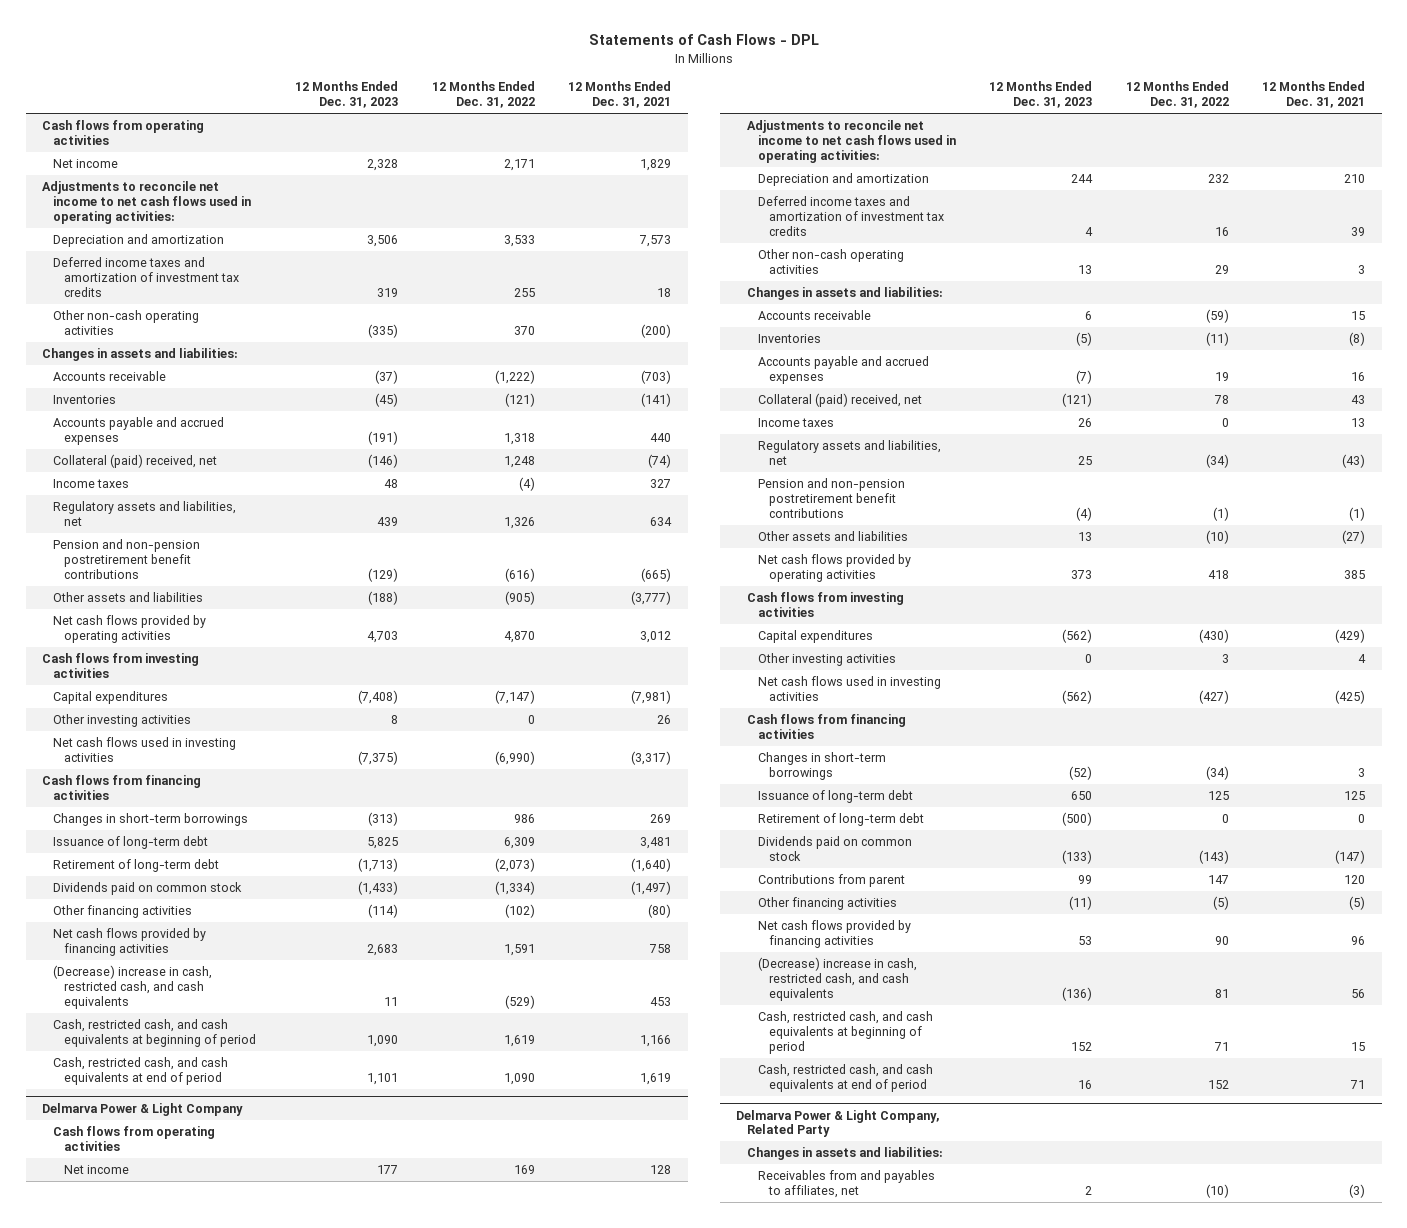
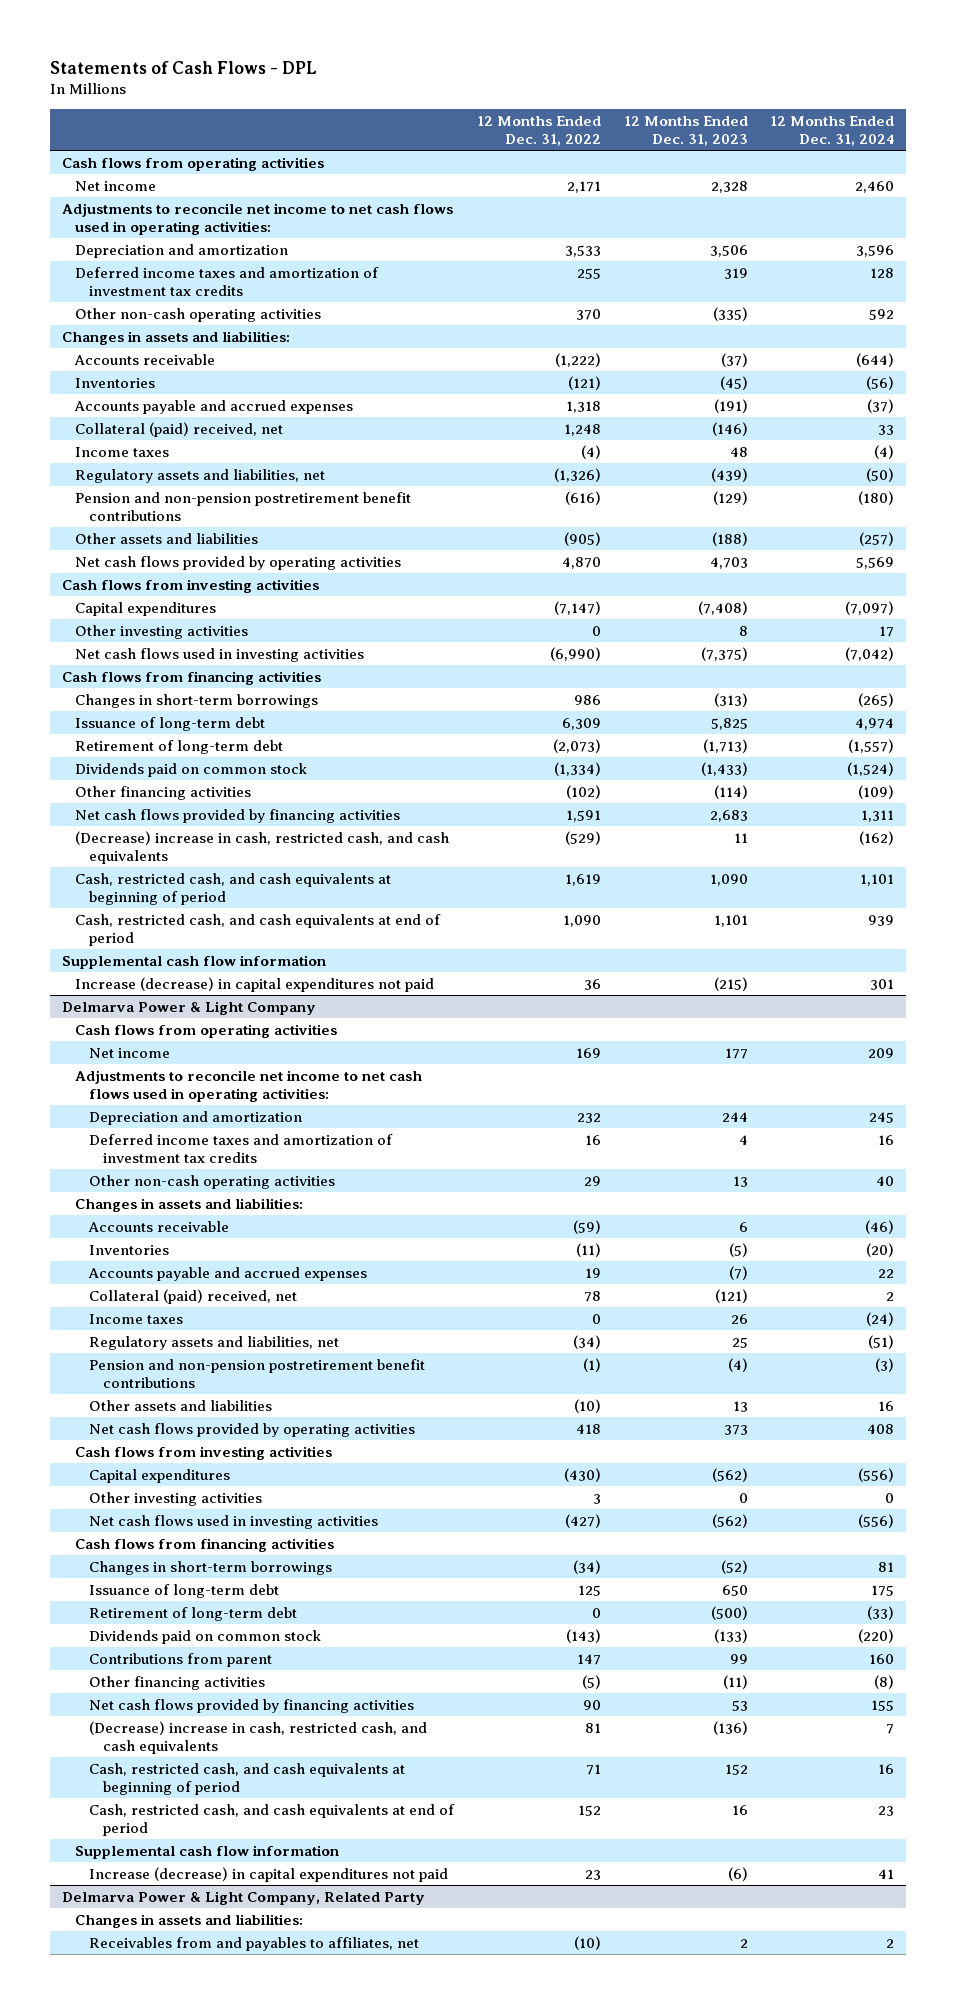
- | 12 Months Ended Dec. 31, 2023 | 12 Months Ended Dec. 31, 2022 | 12 Months Ended Dec. 31, 2021
+ | 12 Months Ended Dec. 31, 2022 | 12 Months Ended Dec. 31, 2023 | 12 Months Ended Dec. 31, 2024
- Regulatory assets and liabilities, net | 439 | 1,326 | 634
+ Regulatory assets and liabilities, net | (1,326) | (439) | (50)
+ Supplemental cash flow information
+ Increase (decrease) in capital expenditures not paid | 36 | (215) | 301
@ Delmarva Power & Light Company
+ Supplemental cash flow information
+ Increase (decrease) in capital expenditures not paid | 23 | (6) | 41

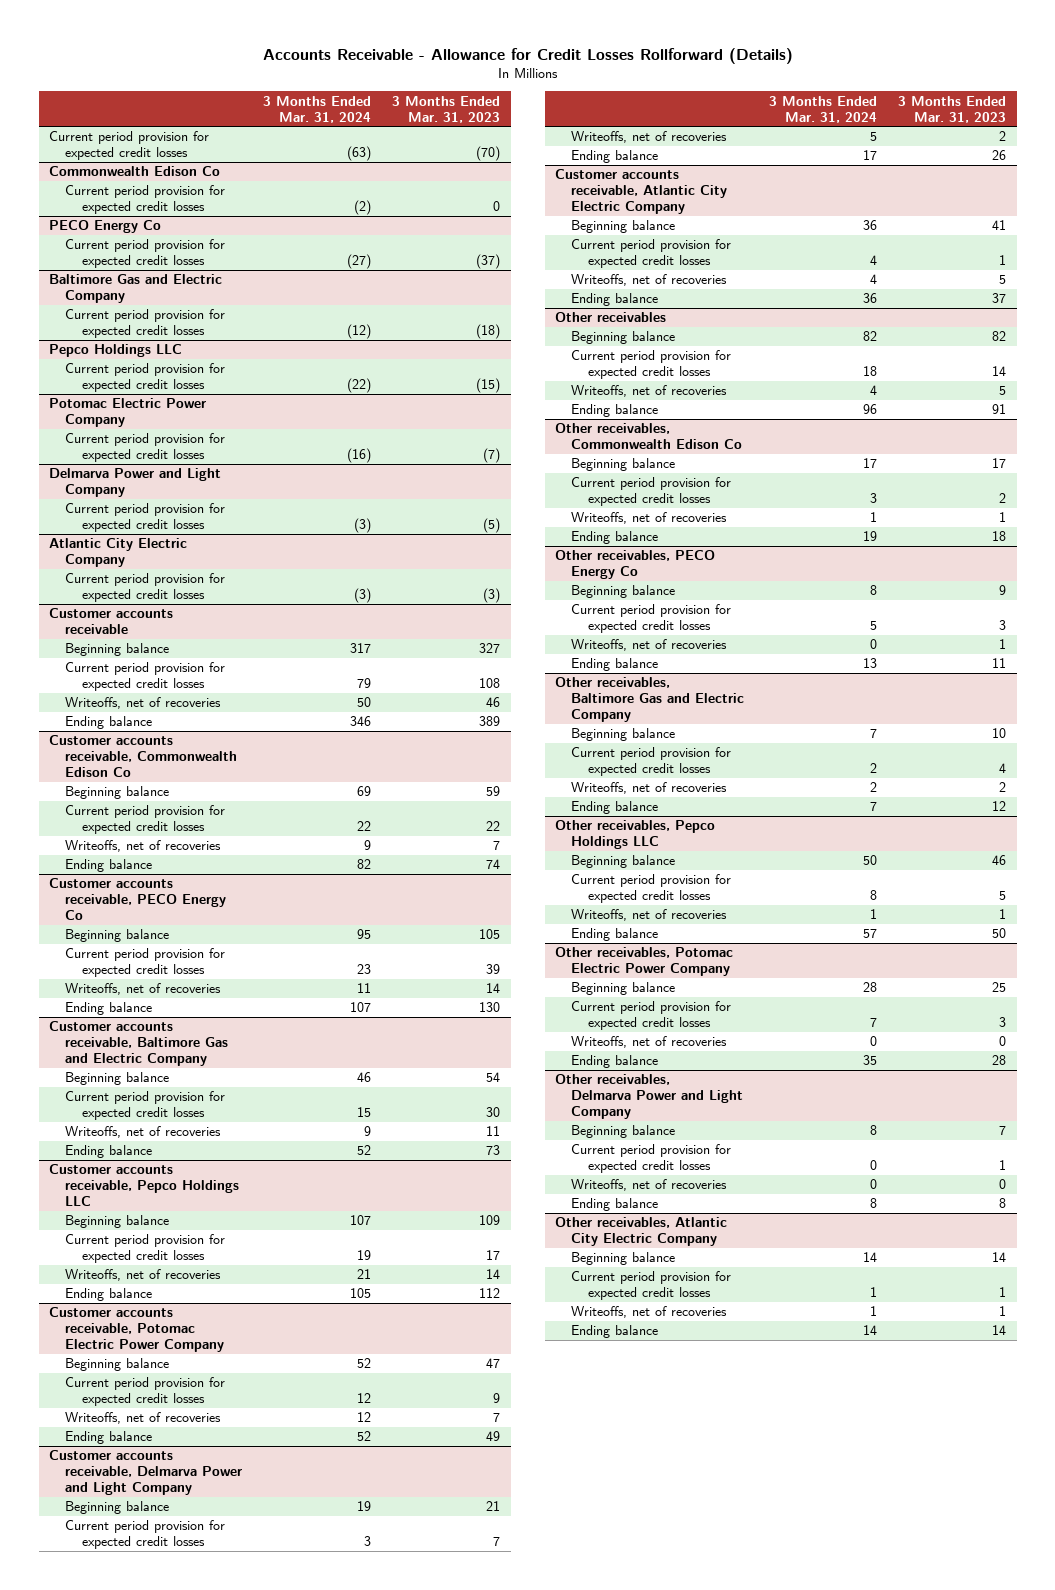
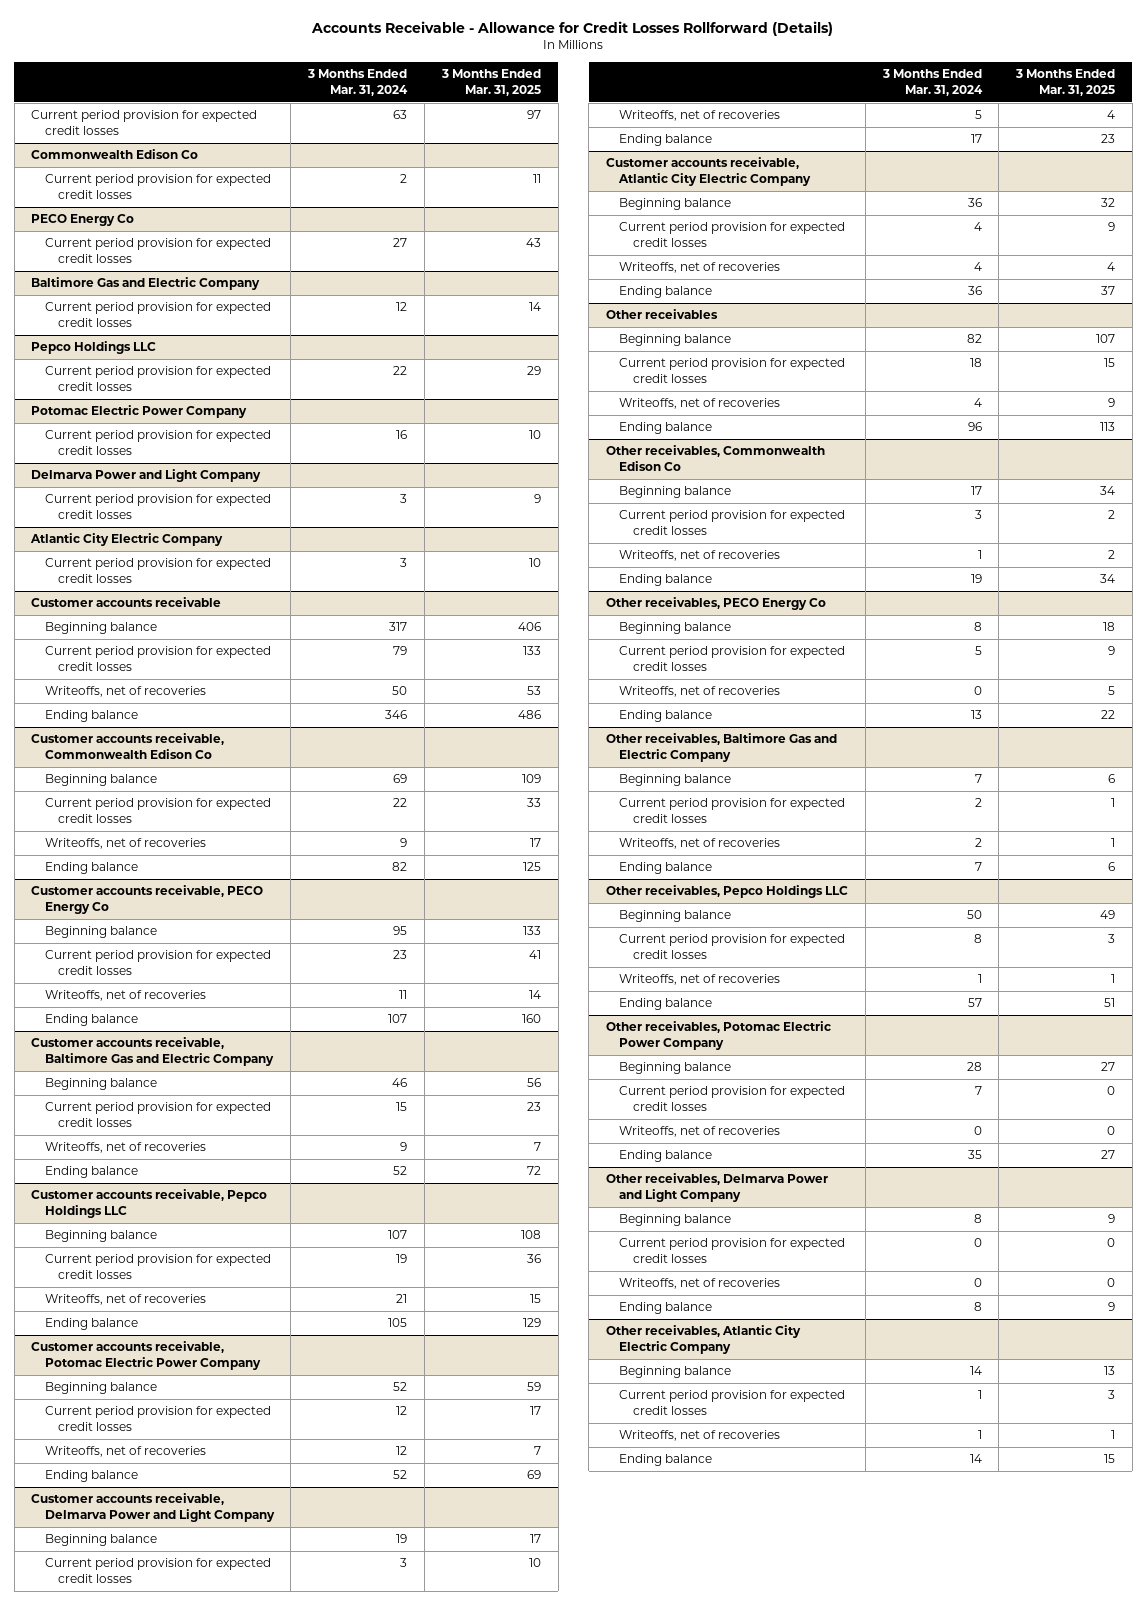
- | 3 Months Ended Mar. 31, 2024 | 3 Months Ended Mar. 31, 2023
+ | 3 Months Ended Mar. 31, 2024 | 3 Months Ended Mar. 31, 2025
- Current period provision for expected credit losses | (63) | (70)
+ Current period provision for expected credit losses | 63 | 97
@ Commonwealth Edison Co
- Current period provision for expected credit losses | (2) | 0
+ Current period provision for expected credit losses | 2 | 11
@ PECO Energy Co
- Current period provision for expected credit losses | (27) | (37)
+ Current period provision for expected credit losses | 27 | 43
@ Baltimore Gas and Electric Company
- Current period provision for expected credit losses | (12) | (18)
+ Current period provision for expected credit losses | 12 | 14
@ Pepco Holdings LLC
- Current period provision for expected credit losses | (22) | (15)
+ Current period provision for expected credit losses | 22 | 29
@ Potomac Electric Power Company
- Current period provision for expected credit losses | (16) | (7)
+ Current period provision for expected credit losses | 16 | 10
@ Delmarva Power and Light Company
- Current period provision for expected credit losses | (3) | (5)
+ Current period provision for expected credit losses | 3 | 9
@ Atlantic City Electric Company
- Current period provision for expected credit losses | (3) | (3)
+ Current period provision for expected credit losses | 3 | 10

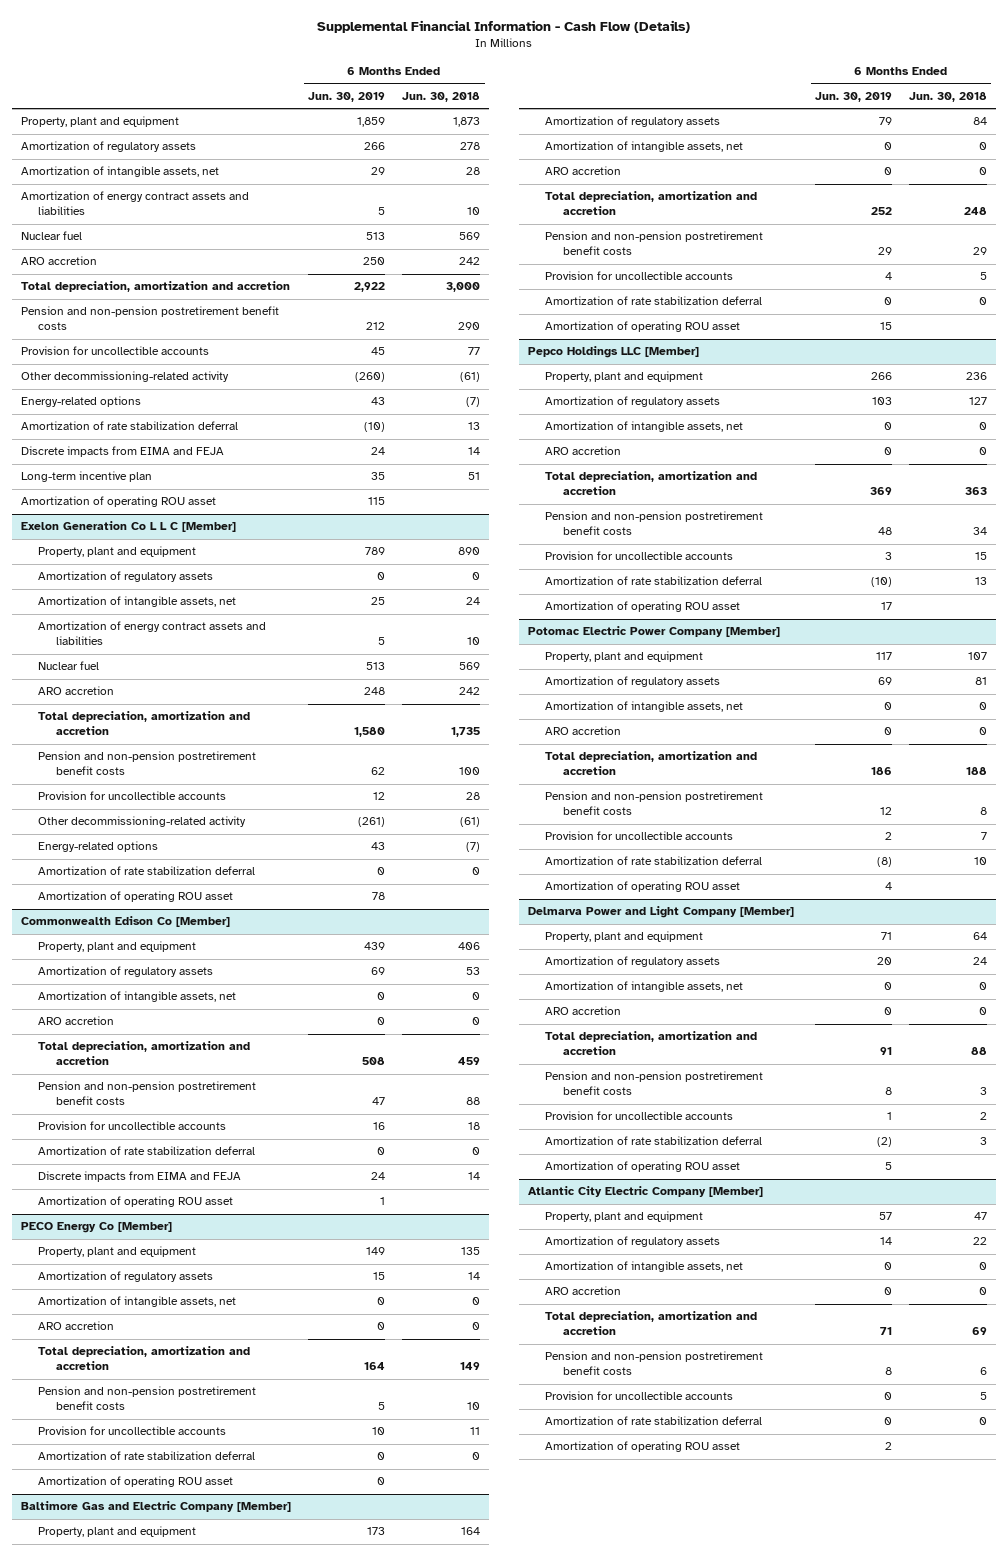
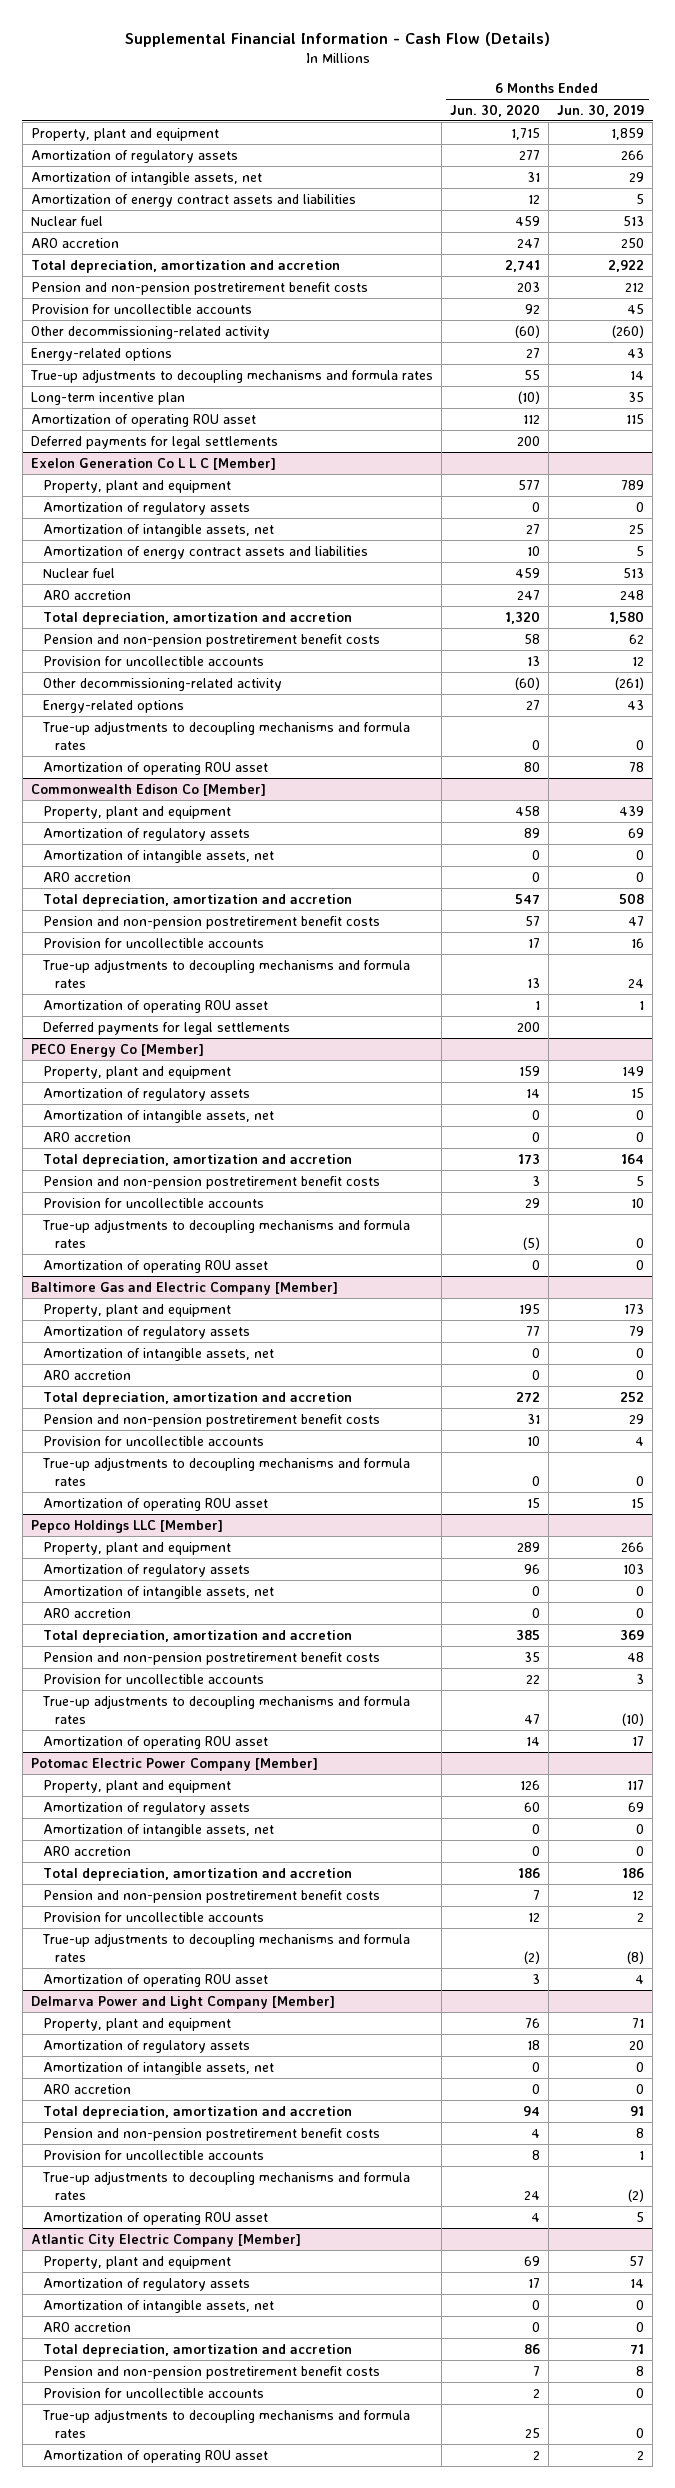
- | 6 Months Ended Jun. 30, 2019 | 6 Months Ended Jun. 30, 2018
+ | 6 Months Ended Jun. 30, 2020 | 6 Months Ended Jun. 30, 2019
- Amortization of rate stabilization deferral | (10) | 13
- Discrete impacts from EIMA and FEJA | 24 | 14
+ True-up adjustments to decoupling mechanisms and formula rates | 55 | 14
+ Deferred payments for legal settlements | 200 |
@ Exelon Generation Co L L C [Member]
- Amortization of rate stabilization deferral | 0 | 0
+ True-up adjustments to decoupling mechanisms and formula rates | 0 | 0
@ Commonwealth Edison Co [Member]
- Amortization of rate stabilization deferral | 0 | 0
- Discrete impacts from EIMA and FEJA | 24 | 14
+ True-up adjustments to decoupling mechanisms and formula rates | 13 | 24
+ Deferred payments for legal settlements | 200 |
@ PECO Energy Co [Member]
- Amortization of rate stabilization deferral | 0 | 0
+ True-up adjustments to decoupling mechanisms and formula rates | (5) | 0
@ Baltimore Gas and Electric Company [Member]
- Amortization of rate stabilization deferral | 0 | 0
+ True-up adjustments to decoupling mechanisms and formula rates | 0 | 0
@ Pepco Holdings LLC [Member]
- Amortization of rate stabilization deferral | (10) | 13
+ True-up adjustments to decoupling mechanisms and formula rates | 47 | (10)
@ Potomac Electric Power Company [Member]
- Amortization of rate stabilization deferral | (8) | 10
+ True-up adjustments to decoupling mechanisms and formula rates | (2) | (8)
@ Delmarva Power and Light Company [Member]
- Amortization of rate stabilization deferral | (2) | 3
+ True-up adjustments to decoupling mechanisms and formula rates | 24 | (2)
@ Atlantic City Electric Company [Member]
- Amortization of rate stabilization deferral | 0 | 0
+ True-up adjustments to decoupling mechanisms and formula rates | 25 | 0

